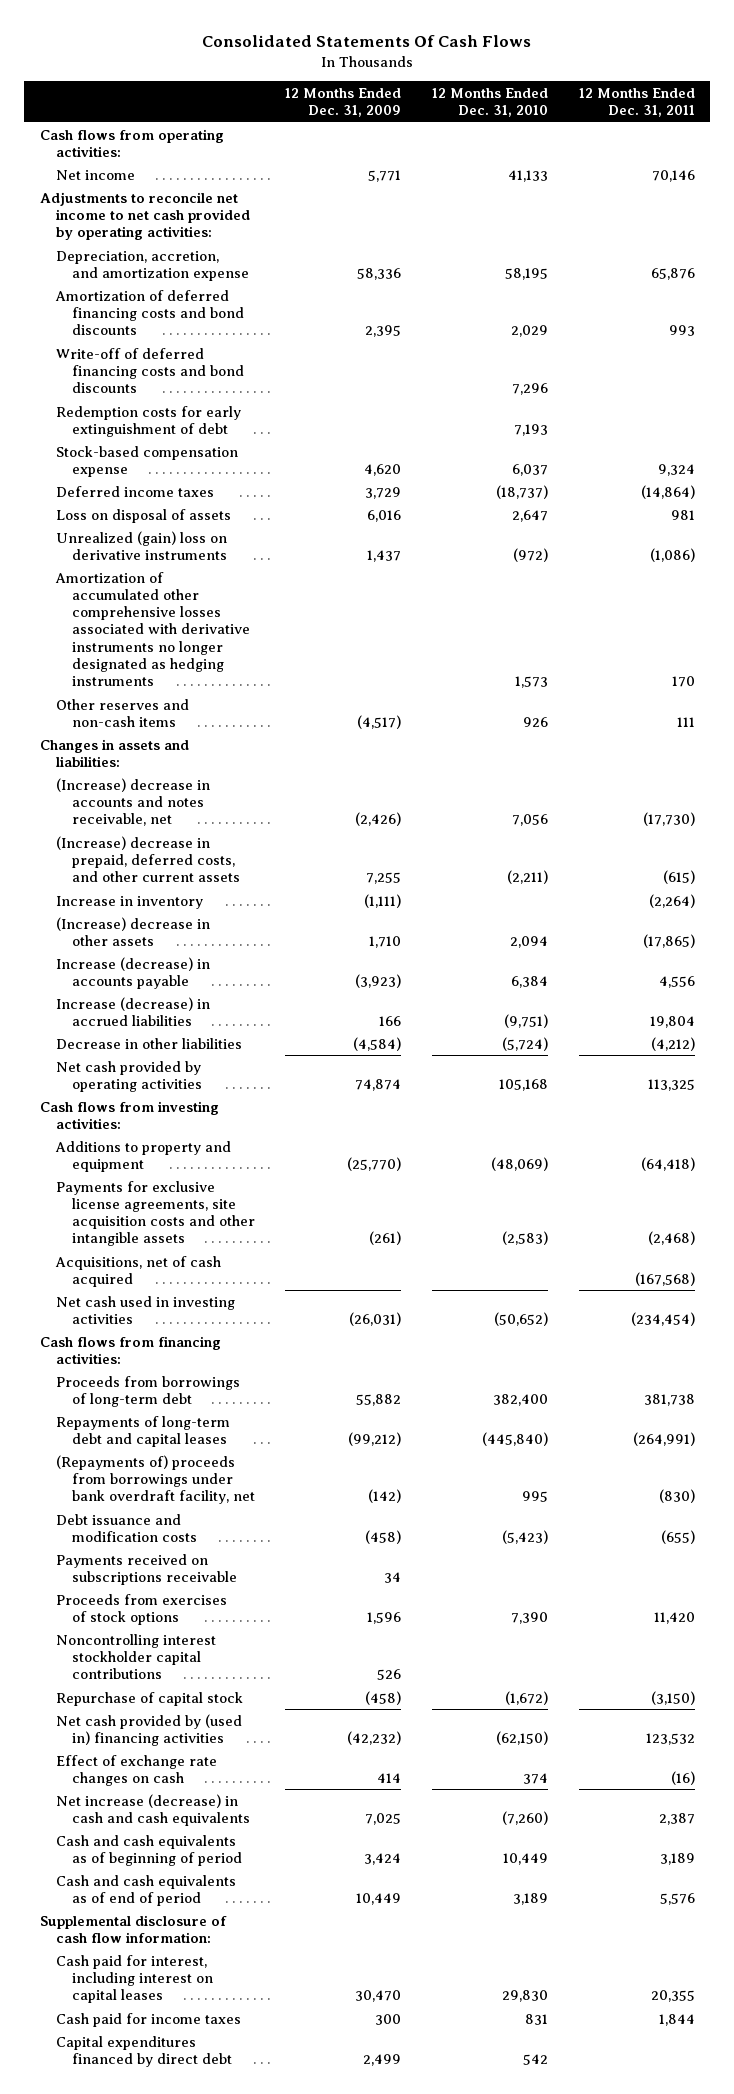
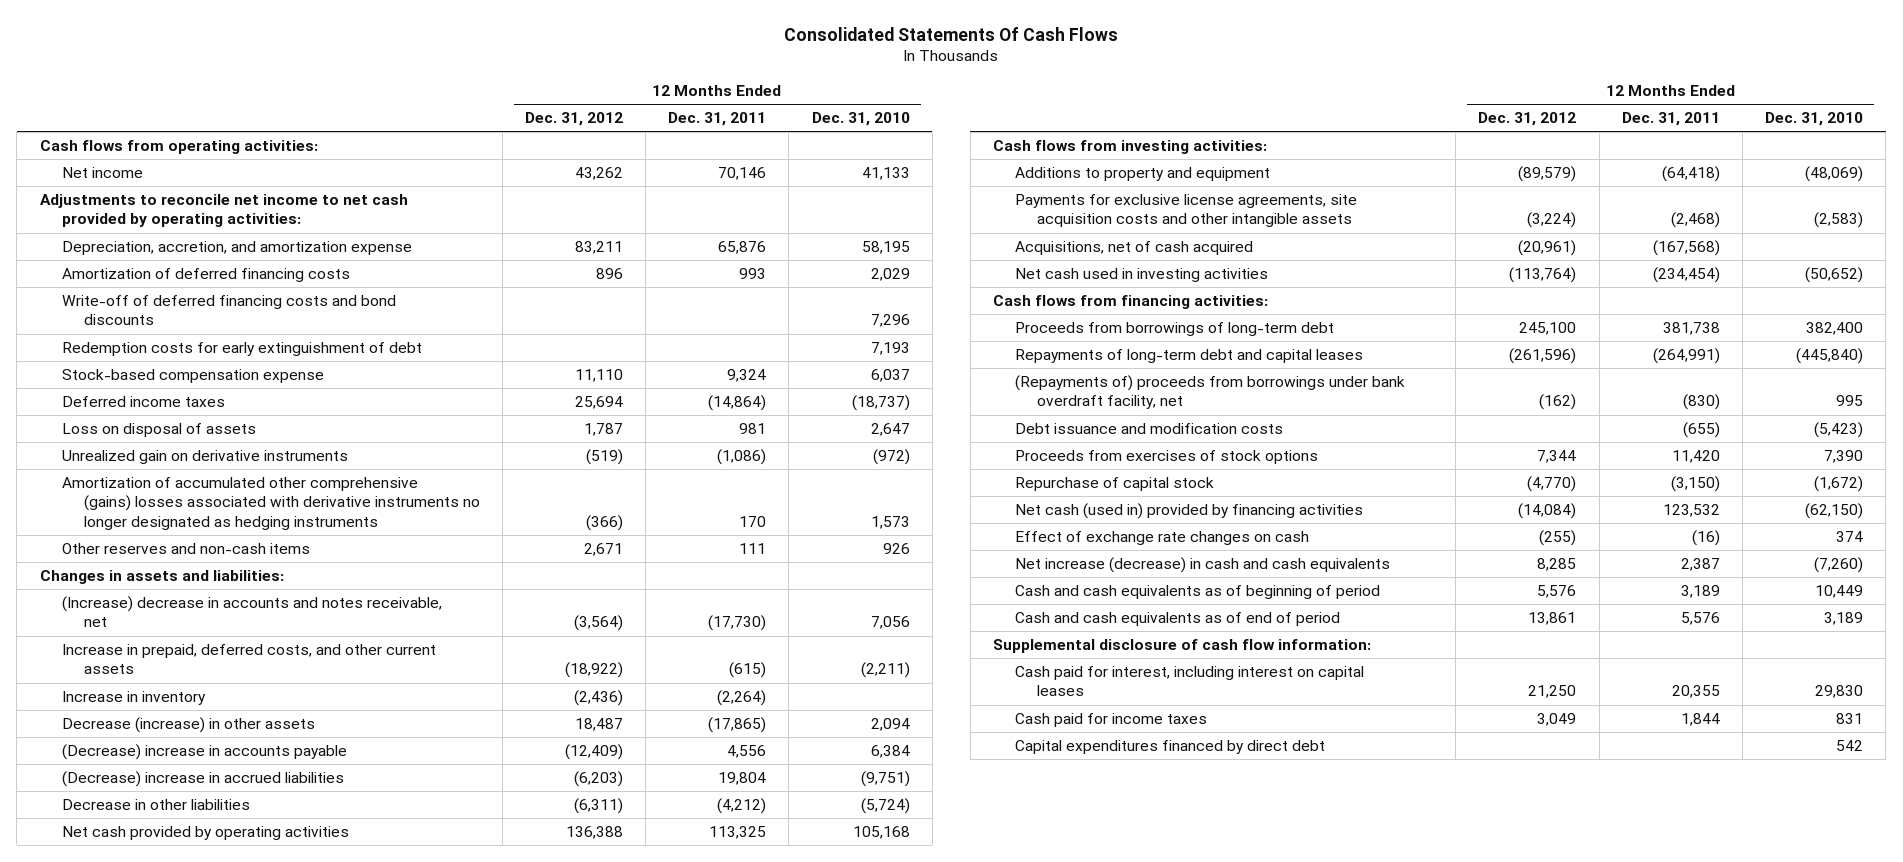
- | 12 Months Ended Dec. 31, 2009 | 12 Months Ended Dec. 31, 2010 | 12 Months Ended Dec. 31, 2011
+ | 12 Months Ended Dec. 31, 2012 | 12 Months Ended Dec. 31, 2011 | 12 Months Ended Dec. 31, 2010
- Amortization of deferred financing costs and bond discounts | 2,395 | 2,029 | 993
+ Amortization of deferred financing costs | 896 | 993 | 2,029
- Unrealized (gain) loss on derivative instruments | 1,437 | (972) | (1,086)
- Amortization of accumulated other comprehensive losses associated with derivative instruments no longer designated as hedging instruments | | 1,573 | 170
+ Unrealized gain on derivative instruments | (519) | (1,086) | (972)
+ Amortization of accumulated other comprehensive (gains) losses associated with derivative instruments no longer designated as hedging instruments | (366) | 170 | 1,573
- (Increase) decrease in prepaid, deferred costs, and other current assets | 7,255 | (2,211) | (615)
+ Increase in prepaid, deferred costs, and other current assets | (18,922) | (615) | (2,211)
- (Increase) decrease in other assets | 1,710 | 2,094 | (17,865)
- Increase (decrease) in accounts payable | (3,923) | 6,384 | 4,556
- Increase (decrease) in accrued liabilities | 166 | (9,751) | 19,804
+ Decrease (increase) in other assets | 18,487 | (17,865) | 2,094
+ (Decrease) increase in accounts payable | (12,409) | 4,556 | 6,384
+ (Decrease) increase in accrued liabilities | (6,203) | 19,804 | (9,751)
- Payments received on subscriptions receivable | 34 | |
- Noncontrolling interest stockholder capital contributions | 526 | |
- Net cash provided by (used in) financing activities | (42,232) | (62,150) | 123,532
+ Net cash (used in) provided by financing activities | (14,084) | 123,532 | (62,150)

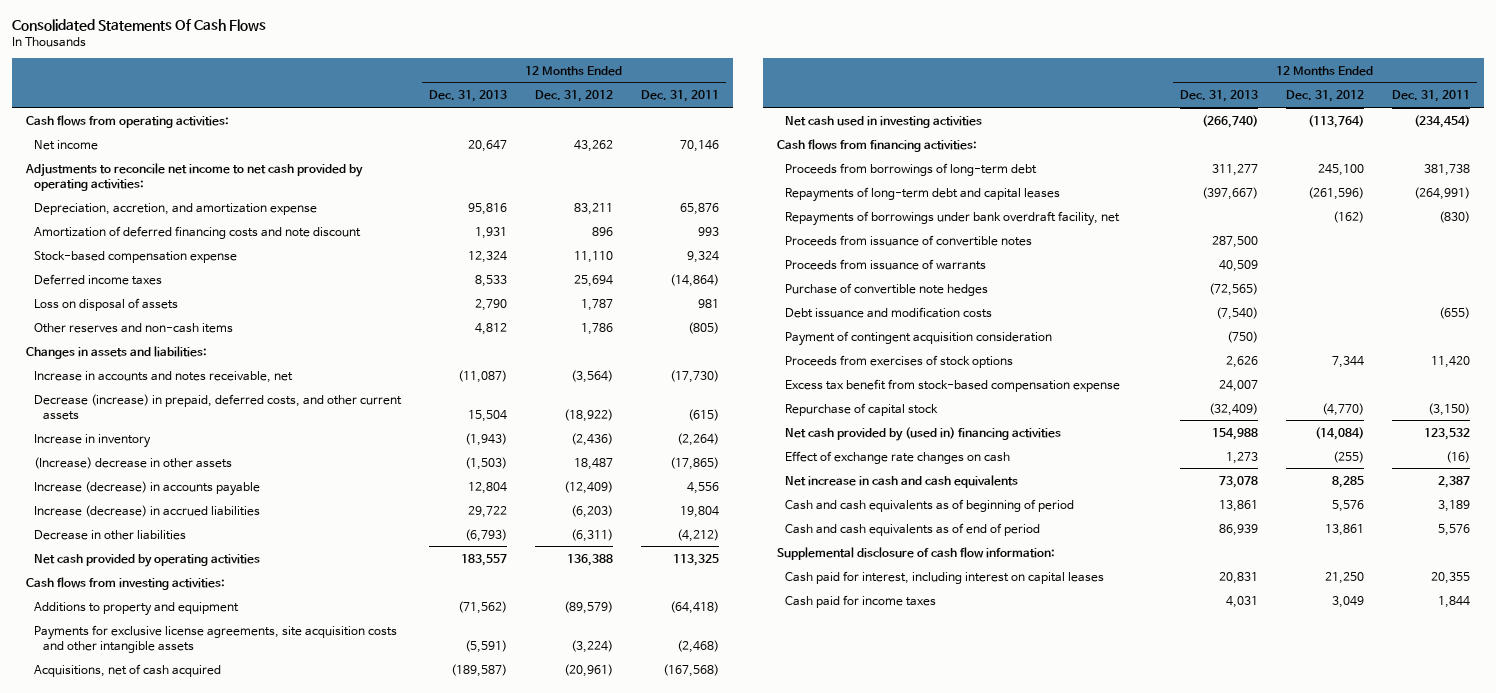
- | 12 Months Ended Dec. 31, 2012 | 12 Months Ended Dec. 31, 2011 | 12 Months Ended Dec. 31, 2010
+ | 12 Months Ended Dec. 31, 2013 | 12 Months Ended Dec. 31, 2012 | 12 Months Ended Dec. 31, 2011
- Amortization of deferred financing costs | 896 | 993 | 2,029
- Write-off of deferred financing costs and bond discounts | | | 7,296
- Redemption costs for early extinguishment of debt | | | 7,193
+ Amortization of deferred financing costs and note discount | 1,931 | 896 | 993
- Unrealized gain on derivative instruments | (519) | (1,086) | (972)
- Amortization of accumulated other comprehensive (gains) losses associated with derivative instruments no longer designated as hedging instruments | (366) | 170 | 1,573
- Other reserves and non-cash items | 2,671 | 111 | 926
+ Other reserves and non-cash items | 4,812 | 1,786 | (805)
- (Increase) decrease in accounts and notes receivable, net | (3,564) | (17,730) | 7,056
- Increase in prepaid, deferred costs, and other current assets | (18,922) | (615) | (2,211)
+ Increase in accounts and notes receivable, net | (11,087) | (3,564) | (17,730)
+ Decrease (increase) in prepaid, deferred costs, and other current assets | 15,504 | (18,922) | (615)
- Decrease (increase) in other assets | 18,487 | (17,865) | 2,094
- (Decrease) increase in accounts payable | (12,409) | 4,556 | 6,384
- (Decrease) increase in accrued liabilities | (6,203) | 19,804 | (9,751)
+ (Increase) decrease in other assets | (1,503) | 18,487 | (17,865)
+ Increase (decrease) in accounts payable | 12,804 | (12,409) | 4,556
+ Increase (decrease) in accrued liabilities | 29,722 | (6,203) | 19,804
- (Repayments of) proceeds from borrowings under bank overdraft facility, net | (162) | (830) | 995
+ Repayments of borrowings under bank overdraft facility, net | | (162) | (830)
+ Proceeds from issuance of convertible notes | 287,500 | |
+ Proceeds from issuance of warrants | 40,509 | |
+ Purchase of convertible note hedges | (72,565) | |
+ Payment of contingent acquisition consideration | (750) | |
+ Excess tax benefit from stock-based compensation expense | 24,007 | |
- Net cash (used in) provided by financing activities | (14,084) | 123,532 | (62,150)
+ Net cash provided by (used in) financing activities | 154,988 | (14,084) | 123,532
- Net increase (decrease) in cash and cash equivalents | 8,285 | 2,387 | (7,260)
+ Net increase in cash and cash equivalents | 73,078 | 8,285 | 2,387
- Capital expenditures financed by direct debt | | | 542

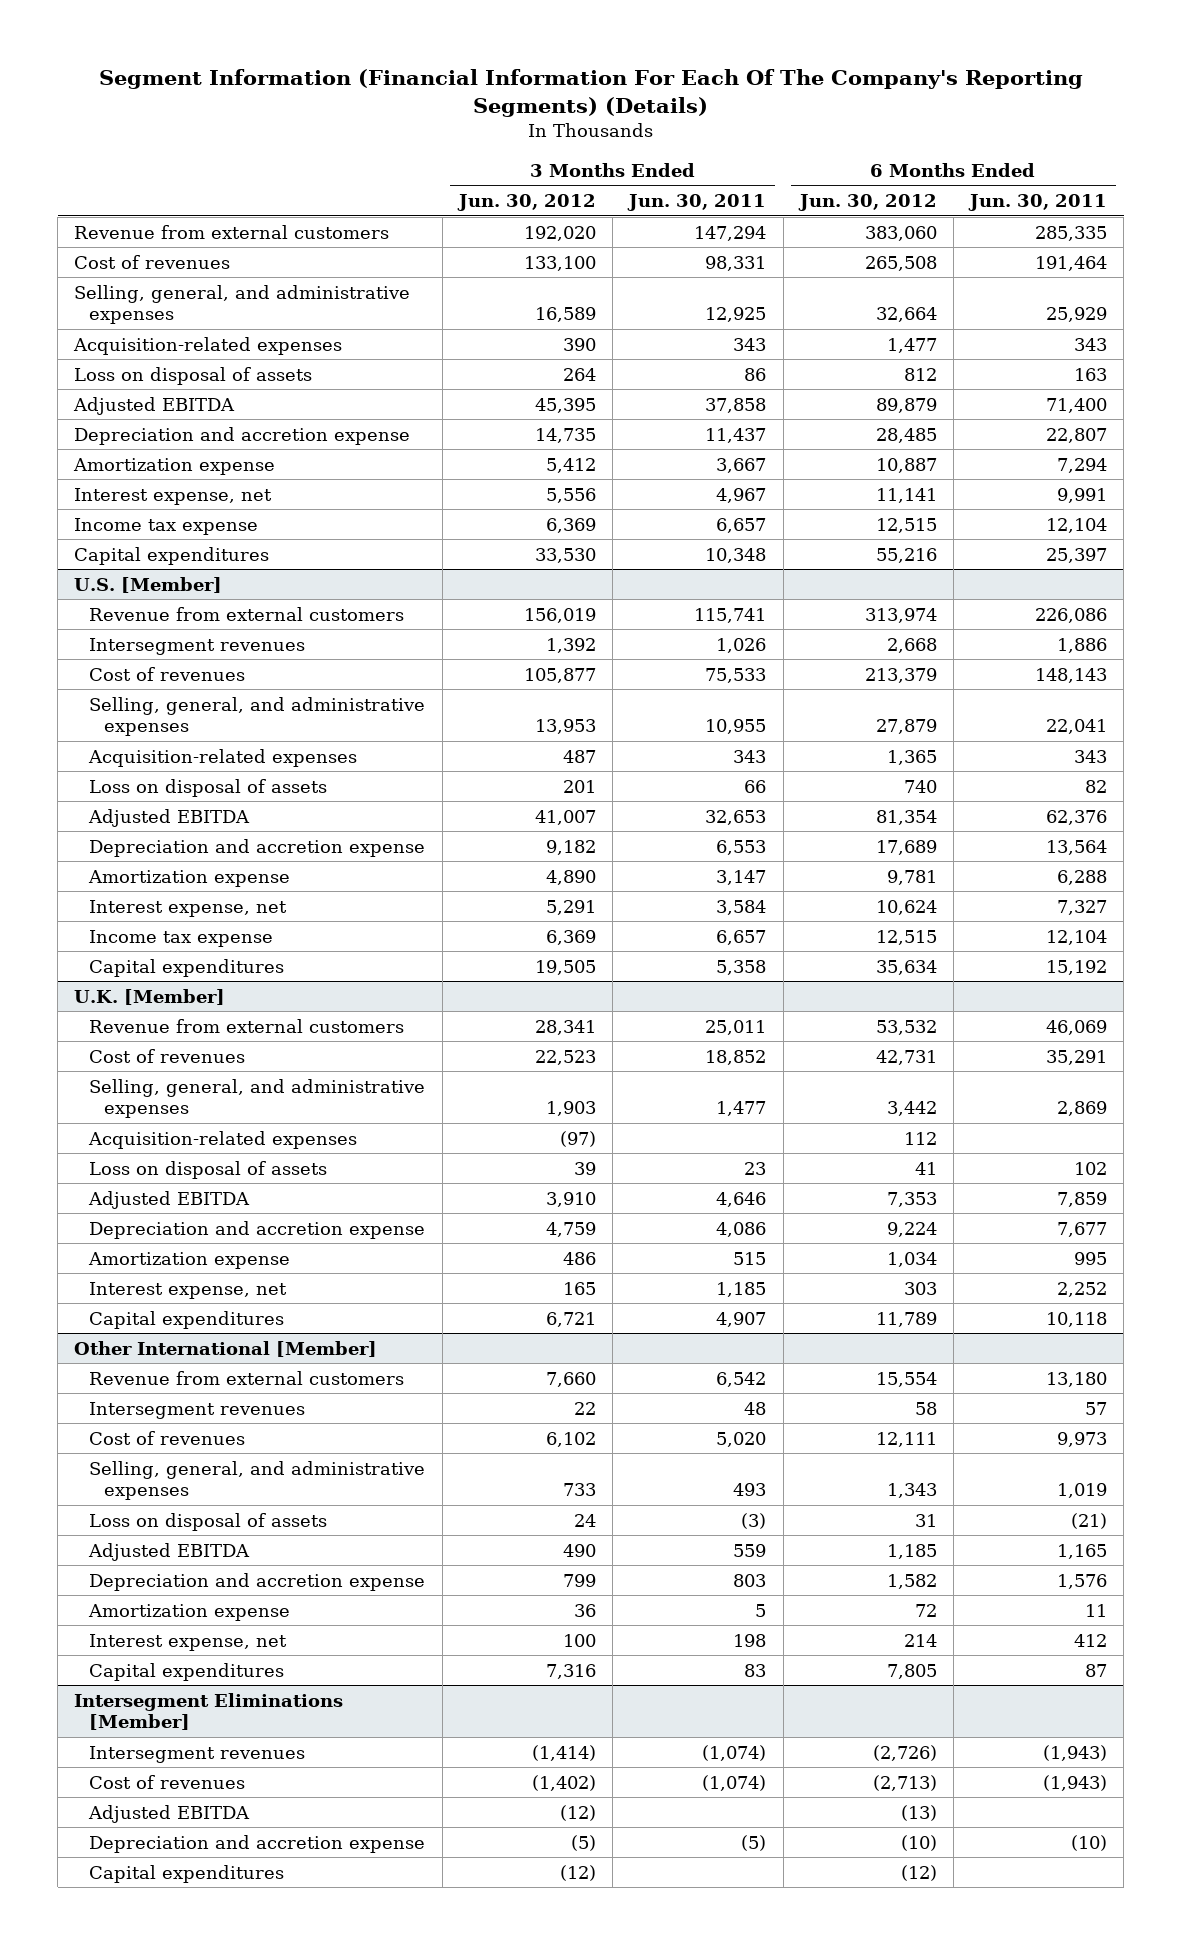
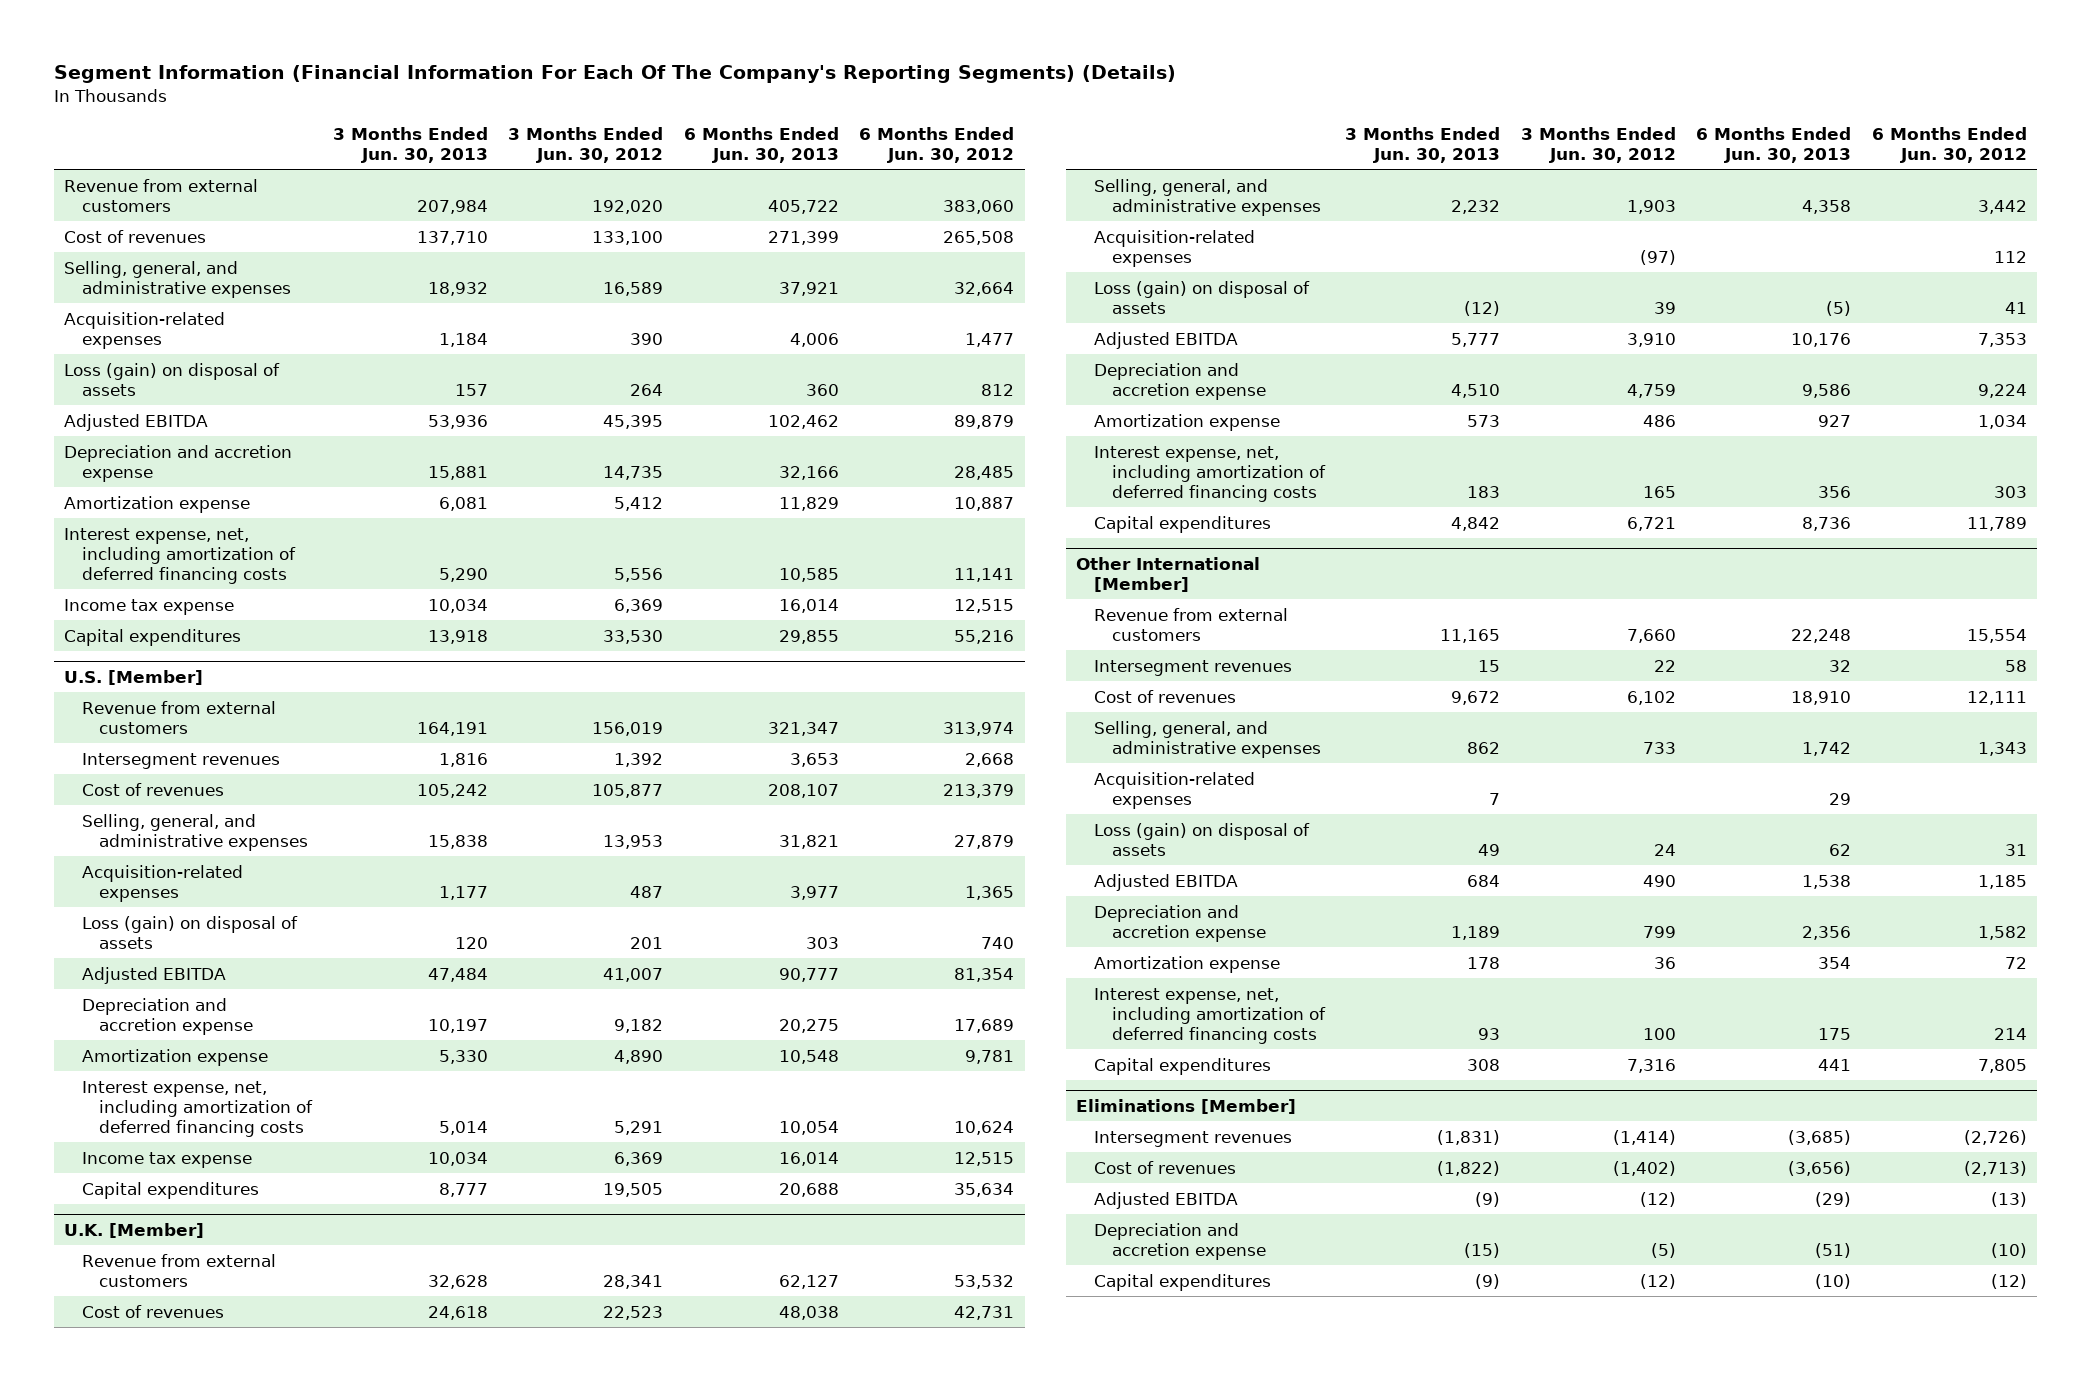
- | 3 Months Ended Jun. 30, 2012 | 3 Months Ended Jun. 30, 2011 | 6 Months Ended Jun. 30, 2012 | 6 Months Ended Jun. 30, 2011
+ | 3 Months Ended Jun. 30, 2013 | 3 Months Ended Jun. 30, 2012 | 6 Months Ended Jun. 30, 2013 | 6 Months Ended Jun. 30, 2012
- Loss on disposal of assets | 264 | 86 | 812 | 163
+ Loss (gain) on disposal of assets | 157 | 264 | 360 | 812
- Interest expense, net | 5,556 | 4,967 | 11,141 | 9,991
+ Interest expense, net, including amortization of deferred financing costs | 5,290 | 5,556 | 10,585 | 11,141
@ U.S. [Member]
- Loss on disposal of assets | 201 | 66 | 740 | 82
+ Loss (gain) on disposal of assets | 120 | 201 | 303 | 740
- Interest expense, net | 5,291 | 3,584 | 10,624 | 7,327
+ Interest expense, net, including amortization of deferred financing costs | 5,014 | 5,291 | 10,054 | 10,624
@ U.K. [Member]
- Loss on disposal of assets | 39 | 23 | 41 | 102
+ Loss (gain) on disposal of assets | (12) | 39 | (5) | 41
- Interest expense, net | 165 | 1,185 | 303 | 2,252
+ Interest expense, net, including amortization of deferred financing costs | 183 | 165 | 356 | 303
@ Other International [Member]
- Loss on disposal of assets | 24 | (3) | 31 | (21)
+ Acquisition-related expenses | 7 | | 29 |
+ Loss (gain) on disposal of assets | 49 | 24 | 62 | 31
- Interest expense, net | 100 | 198 | 214 | 412
+ Interest expense, net, including amortization of deferred financing costs | 93 | 100 | 175 | 214
- Intersegment Eliminations [Member]
+ Eliminations [Member]

